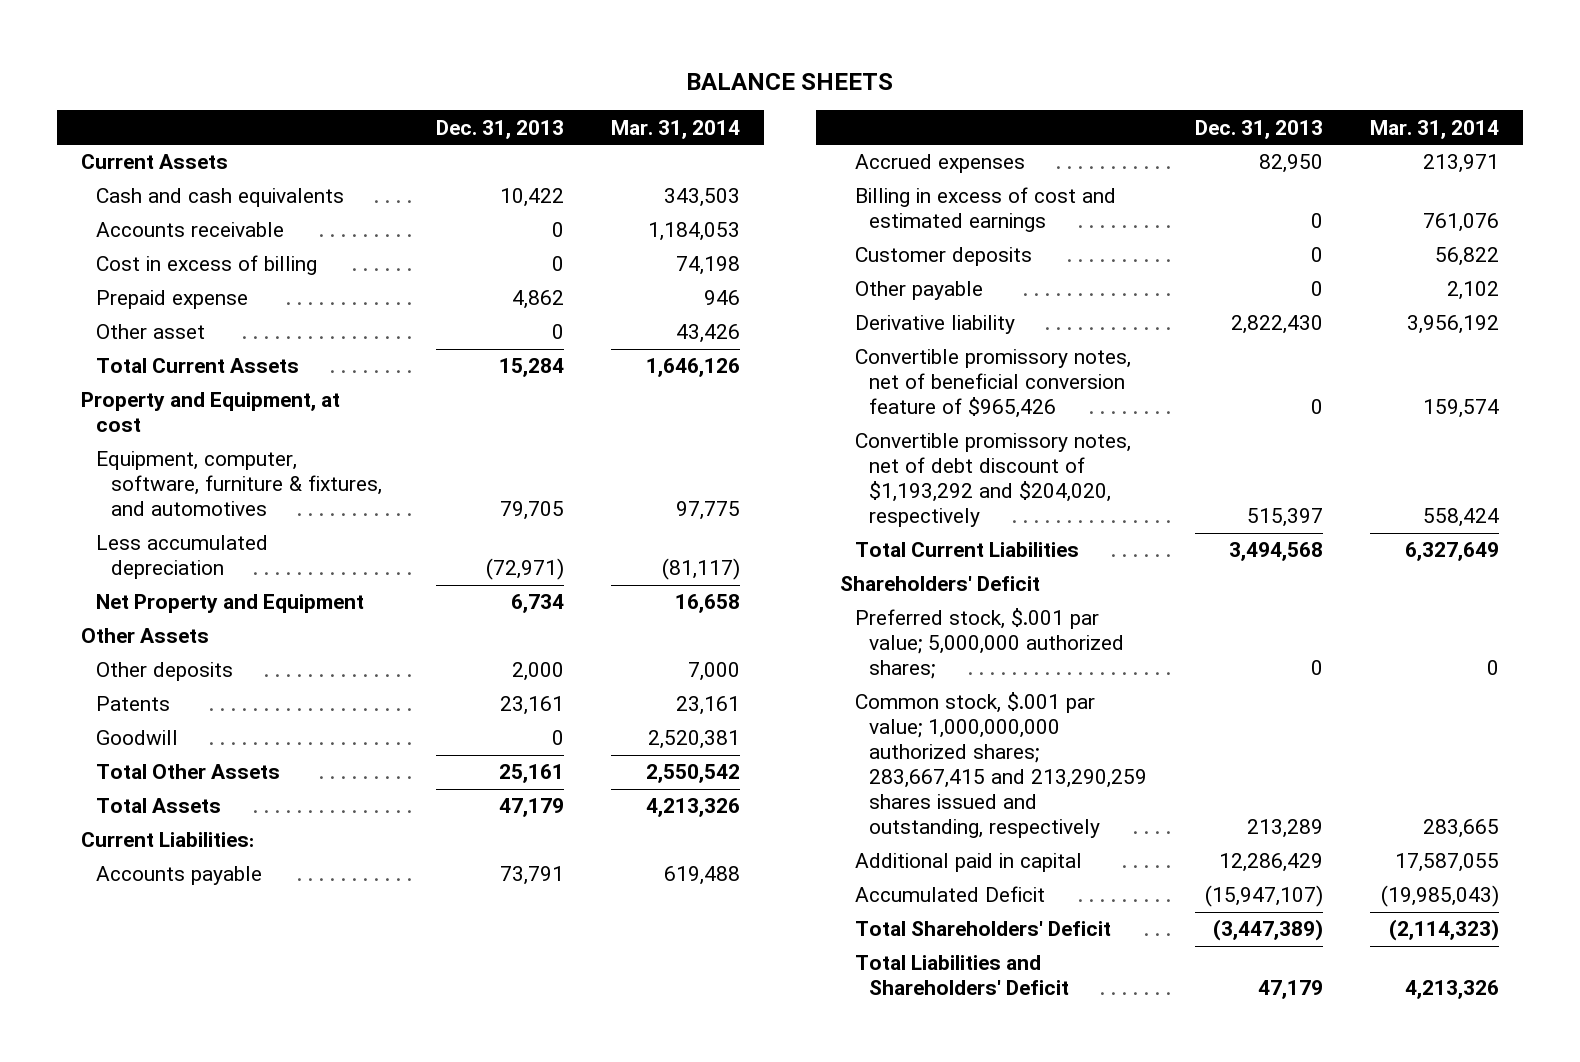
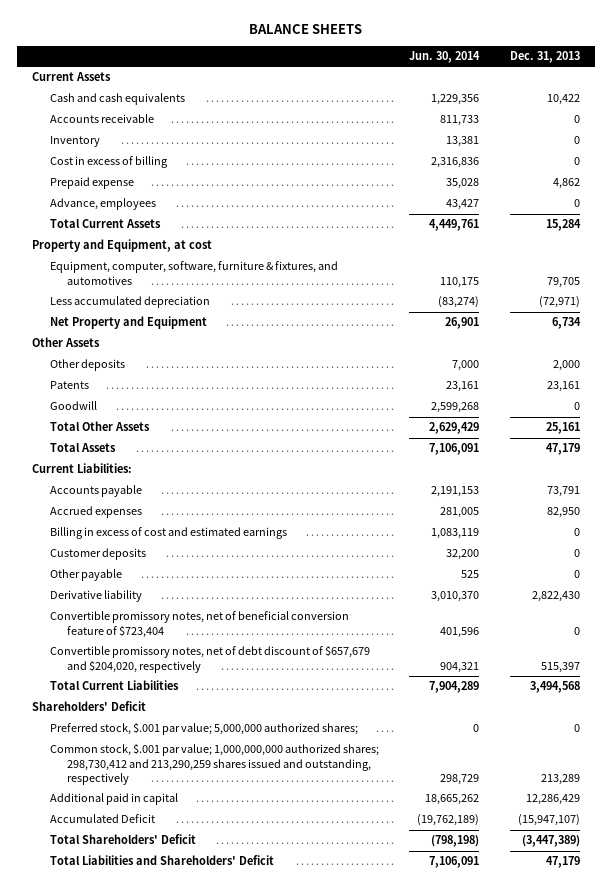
- | Dec. 31, 2013 | Mar. 31, 2014
+ | Jun. 30, 2014 | Dec. 31, 2013
+ Inventory | 13,381 | 0
- Other asset | 0 | 43,426
+ Advance, employees | 43,427 | 0
- Convertible promissory notes, net of beneficial conversion feature of $965,426 | 0 | 159,574
- Convertible promissory notes, net of debt discount of $1,193,292 and $204,020, respectively | 515,397 | 558,424
+ Convertible promissory notes, net of beneficial conversion feature of $723,404 | 401,596 | 0
+ Convertible promissory notes, net of debt discount of $657,679 and $204,020, respectively | 904,321 | 515,397
- Common stock, $.001 par value; 1,000,000,000 authorized shares; 283,667,415 and 213,290,259 shares issued and outstanding, respectively | 213,289 | 283,665
+ Common stock, $.001 par value; 1,000,000,000 authorized shares; 298,730,412 and 213,290,259 shares issued and outstanding, respectively | 298,729 | 213,289

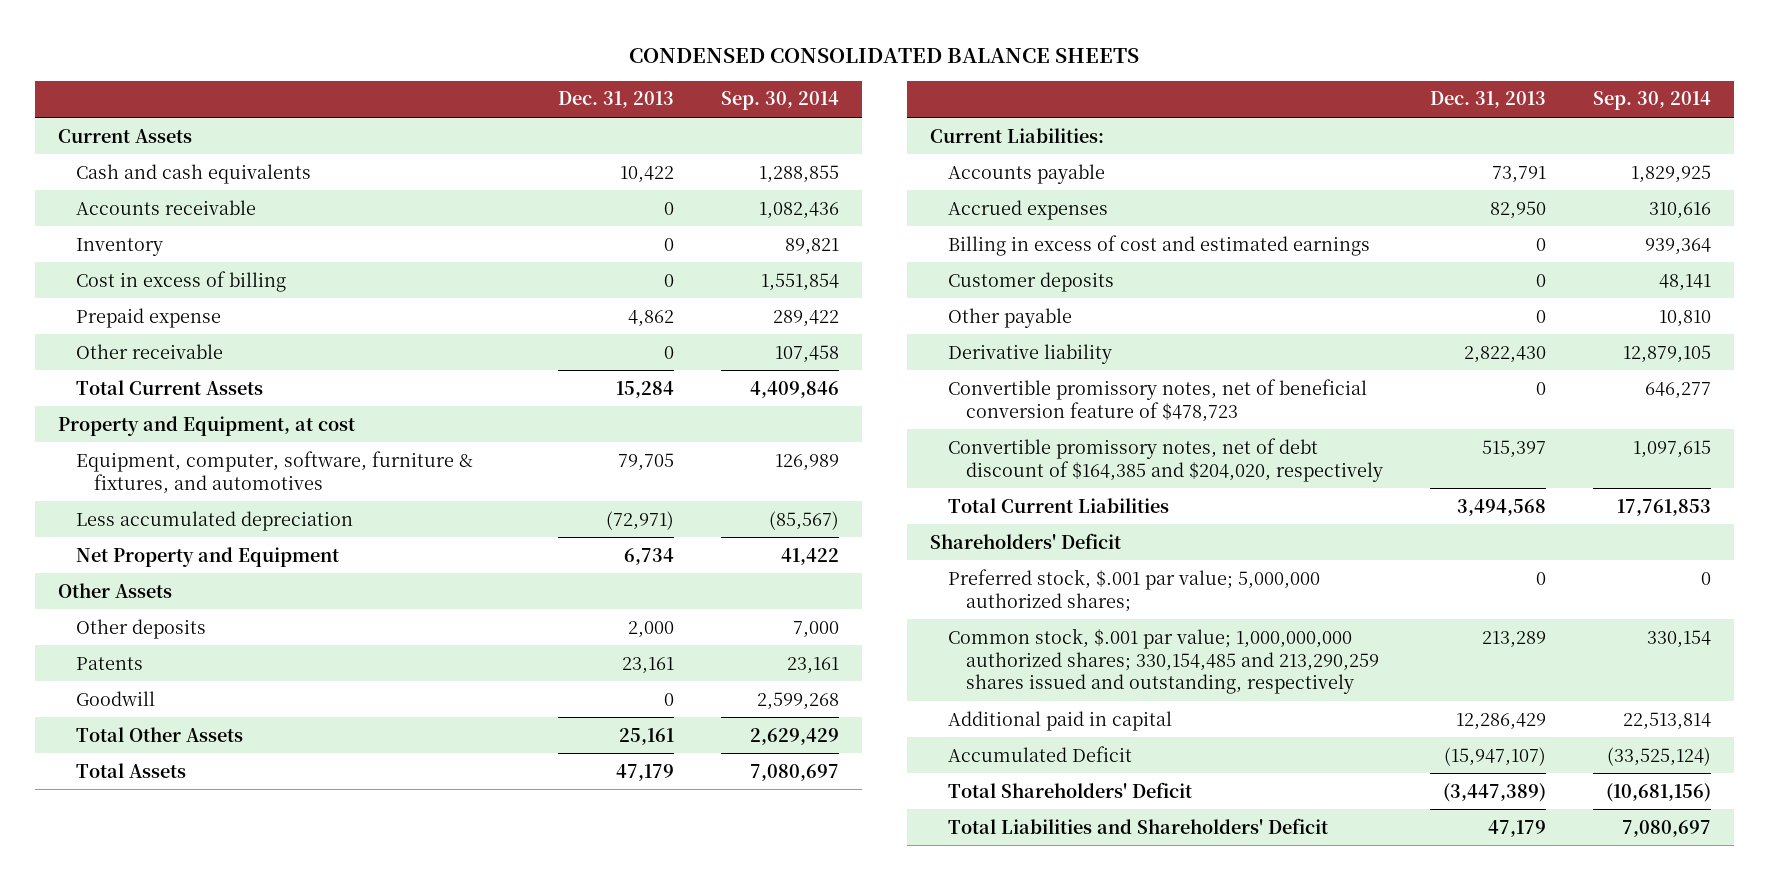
- BALANCE SHEETS
+ CONDENSED CONSOLIDATED BALANCE SHEETS
- | Jun. 30, 2014 | Dec. 31, 2013
+ | Dec. 31, 2013 | Sep. 30, 2014
- Advance, employees | 43,427 | 0
+ Other receivable | 0 | 107,458
- Convertible promissory notes, net of beneficial conversion feature of $723,404 | 401,596 | 0
- Convertible promissory notes, net of debt discount of $657,679 and $204,020, respectively | 904,321 | 515,397
+ Convertible promissory notes, net of beneficial conversion feature of $478,723 | 0 | 646,277
+ Convertible promissory notes, net of debt discount of $164,385 and $204,020, respectively | 515,397 | 1,097,615
- Common stock, $.001 par value; 1,000,000,000 authorized shares; 298,730,412 and 213,290,259 shares issued and outstanding, respectively | 298,729 | 213,289
+ Common stock, $.001 par value; 1,000,000,000 authorized shares; 330,154,485 and 213,290,259 shares issued and outstanding, respectively | 213,289 | 330,154

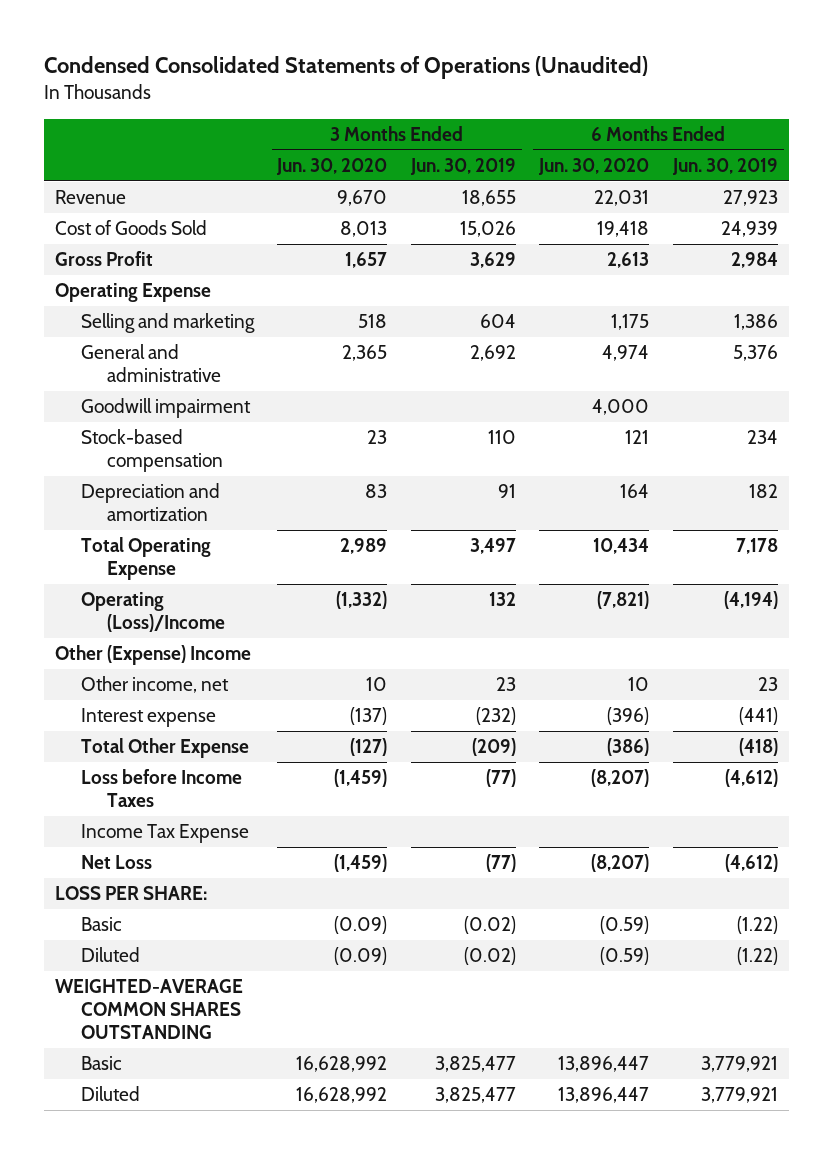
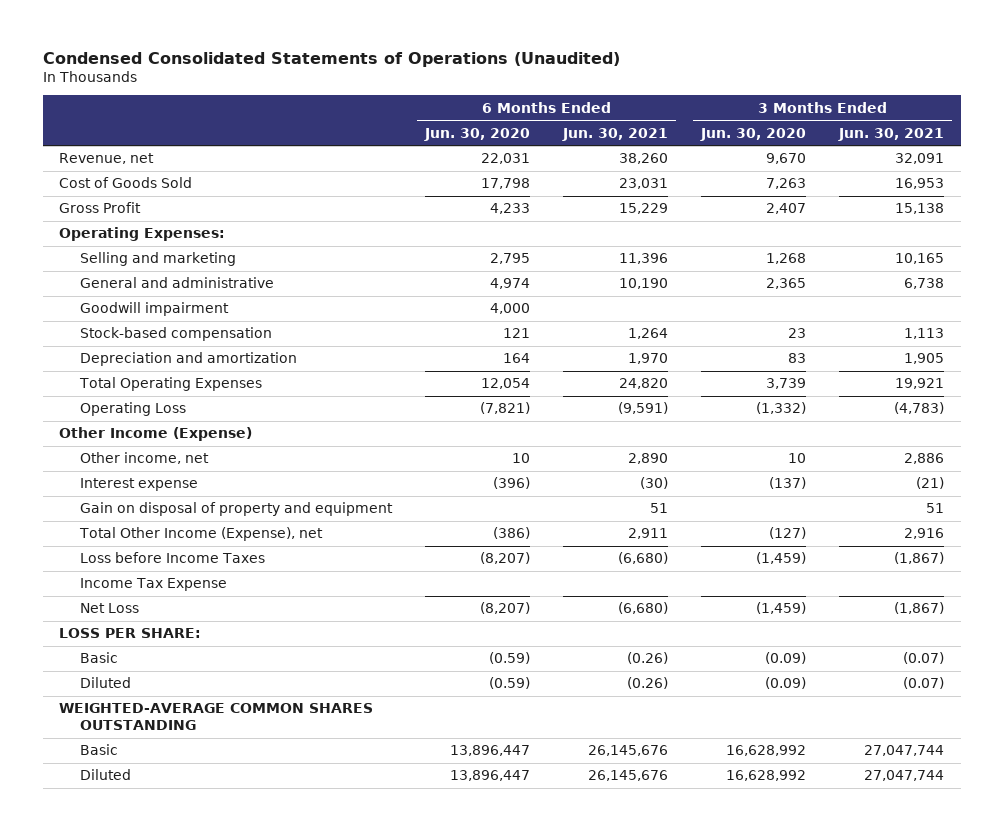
- | 3 Months Ended Jun. 30, 2020 | 3 Months Ended Jun. 30, 2019 | 6 Months Ended Jun. 30, 2020 | 6 Months Ended Jun. 30, 2019
+ | 6 Months Ended Jun. 30, 2020 | 6 Months Ended Jun. 30, 2021 | 3 Months Ended Jun. 30, 2020 | 3 Months Ended Jun. 30, 2021
- Revenue | 9,670 | 18,655 | 22,031 | 27,923
- Cost of Goods Sold | 8,013 | 15,026 | 19,418 | 24,939
- Gross Profit | 1,657 | 3,629 | 2,613 | 2,984
- Operating Expense
- Selling and marketing | 518 | 604 | 1,175 | 1,386
+ Revenue, net | 22,031 | 38,260 | 9,670 | 32,091
+ Cost of Goods Sold | 17,798 | 23,031 | 7,263 | 16,953
+ Gross Profit | 4,233 | 15,229 | 2,407 | 15,138
+ Operating Expenses:
+ Selling and marketing | 2,795 | 11,396 | 1,268 | 10,165
- Total Operating Expense | 2,989 | 3,497 | 10,434 | 7,178
- Operating (Loss)/Income | (1,332) | 132 | (7,821) | (4,194)
- Other (Expense) Income
+ Total Operating Expenses | 12,054 | 24,820 | 3,739 | 19,921
+ Operating Loss | (7,821) | (9,591) | (1,332) | (4,783)
+ Other Income (Expense)
- Total Other Expense | (127) | (209) | (386) | (418)
+ Gain on disposal of property and equipment | | 51 | | 51
+ Total Other Income (Expense), net | (386) | 2,911 | (127) | 2,916

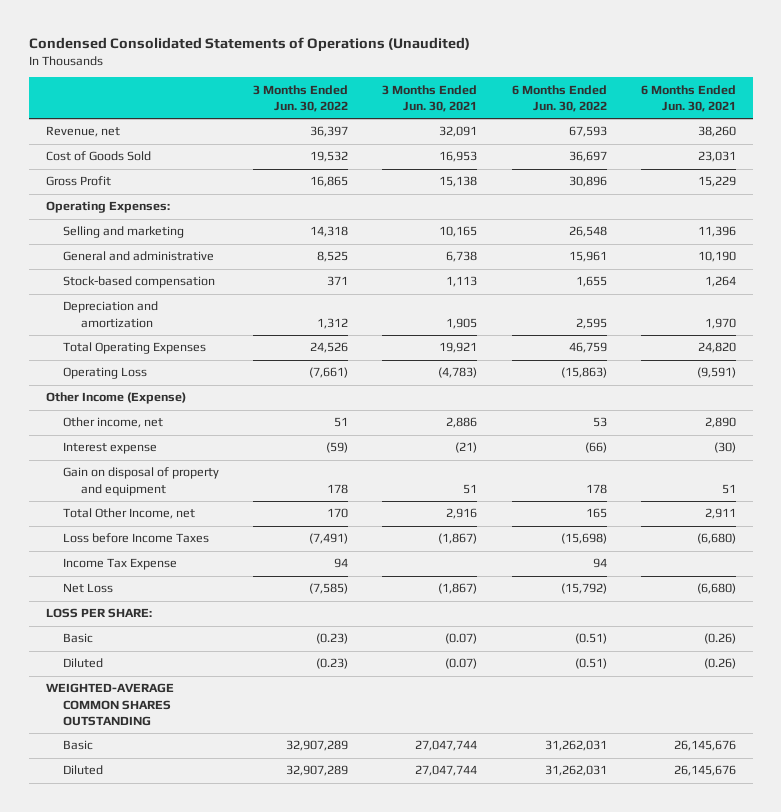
- | 6 Months Ended Jun. 30, 2020 | 6 Months Ended Jun. 30, 2021 | 3 Months Ended Jun. 30, 2020 | 3 Months Ended Jun. 30, 2021
+ | 3 Months Ended Jun. 30, 2022 | 3 Months Ended Jun. 30, 2021 | 6 Months Ended Jun. 30, 2022 | 6 Months Ended Jun. 30, 2021
- Goodwill impairment | 4,000 | | |
- Total Other Income (Expense), net | (386) | 2,911 | (127) | 2,916
+ Total Other Income, net | 170 | 2,916 | 165 | 2,911

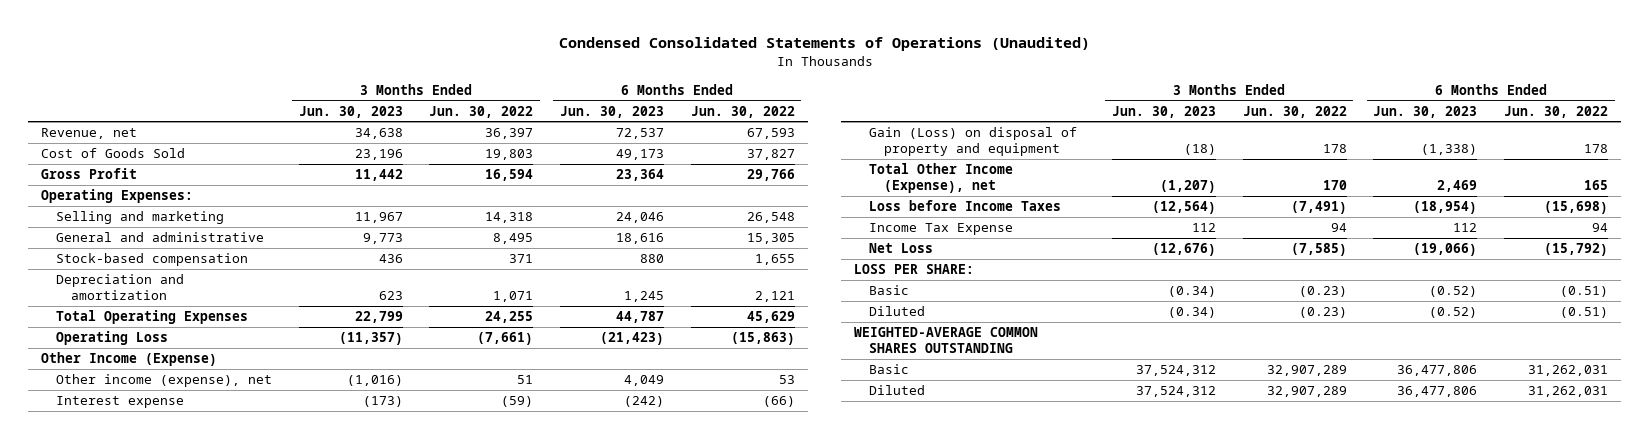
- | 3 Months Ended Jun. 30, 2022 | 3 Months Ended Jun. 30, 2021 | 6 Months Ended Jun. 30, 2022 | 6 Months Ended Jun. 30, 2021
+ | 3 Months Ended Jun. 30, 2023 | 3 Months Ended Jun. 30, 2022 | 6 Months Ended Jun. 30, 2023 | 6 Months Ended Jun. 30, 2022
- Cost of Goods Sold | 19,532 | 16,953 | 36,697 | 23,031
- Gross Profit | 16,865 | 15,138 | 30,896 | 15,229
+ Cost of Goods Sold | 23,196 | 19,803 | 49,173 | 37,827
+ Gross Profit | 11,442 | 16,594 | 23,364 | 29,766
- General and administrative | 8,525 | 6,738 | 15,961 | 10,190
+ General and administrative | 9,773 | 8,495 | 18,616 | 15,305
- Depreciation and amortization | 1,312 | 1,905 | 2,595 | 1,970
- Total Operating Expenses | 24,526 | 19,921 | 46,759 | 24,820
+ Depreciation and amortization | 623 | 1,071 | 1,245 | 2,121
+ Total Operating Expenses | 22,799 | 24,255 | 44,787 | 45,629
- Other income, net | 51 | 2,886 | 53 | 2,890
+ Other income (expense), net | (1,016) | 51 | 4,049 | 53
- Gain on disposal of property and equipment | 178 | 51 | 178 | 51
- Total Other Income, net | 170 | 2,916 | 165 | 2,911
+ Gain (Loss) on disposal of property and equipment | (18) | 178 | (1,338) | 178
+ Total Other Income (Expense), net | (1,207) | 170 | 2,469 | 165

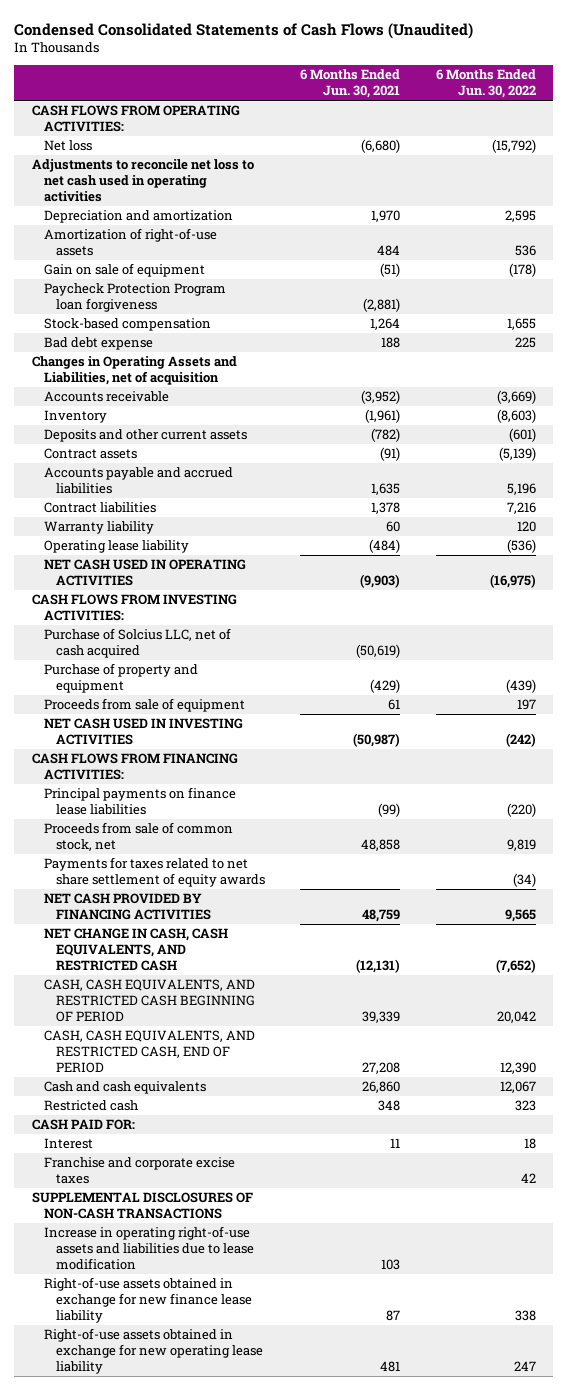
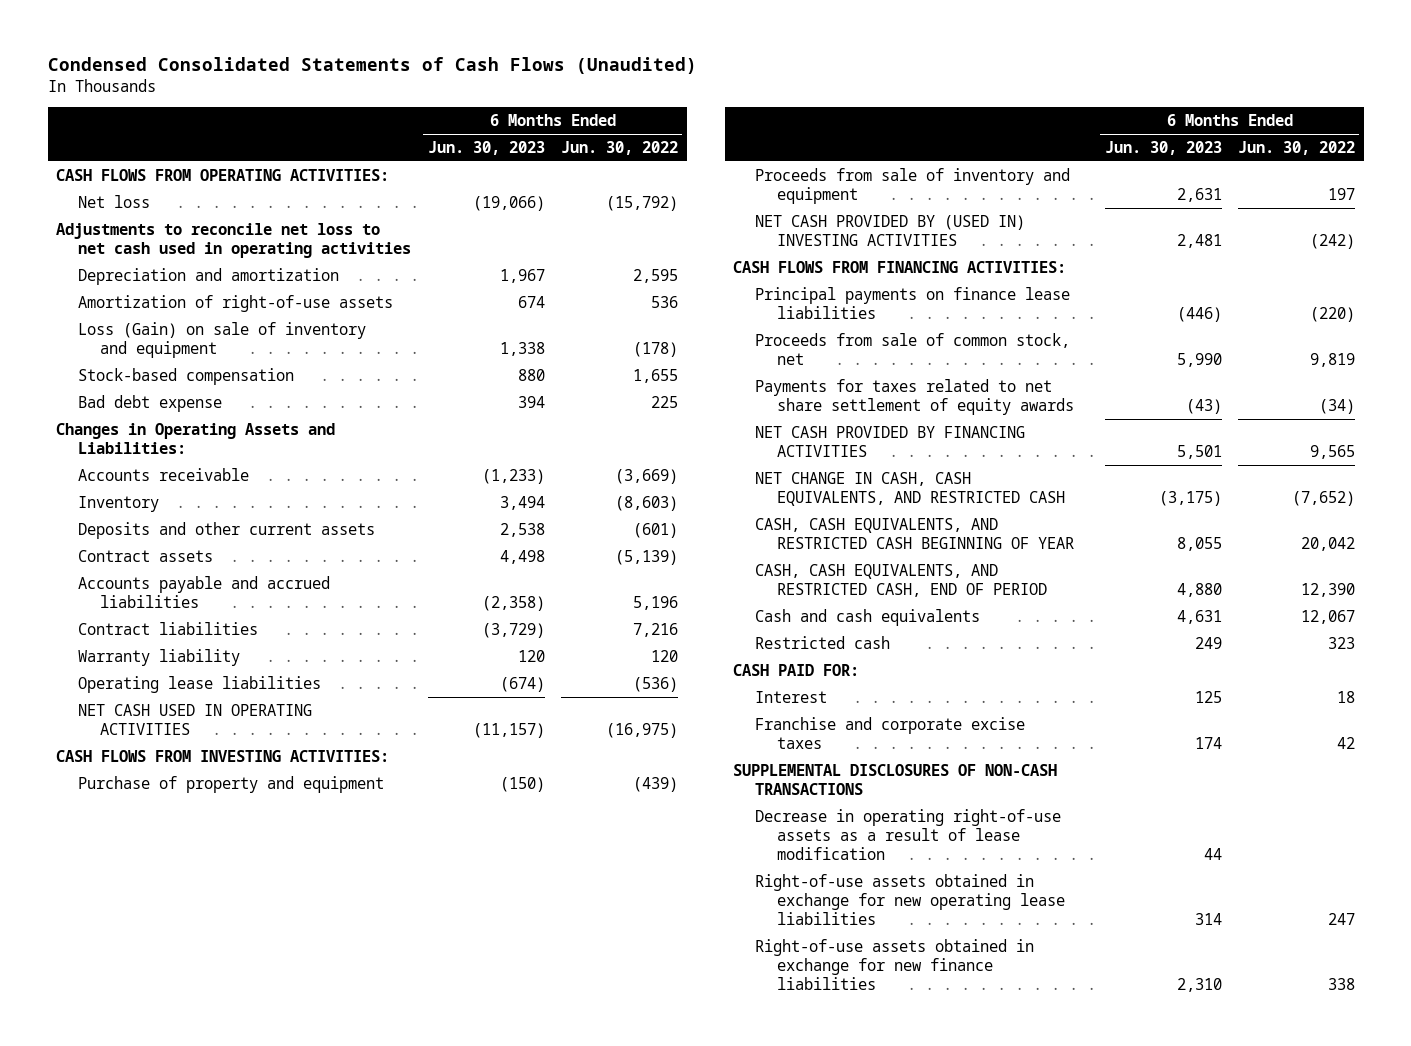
- | 6 Months Ended Jun. 30, 2021 | 6 Months Ended Jun. 30, 2022
+ | 6 Months Ended Jun. 30, 2023 | 6 Months Ended Jun. 30, 2022
- Gain on sale of equipment | (51) | (178)
- Paycheck Protection Program loan forgiveness | (2,881) |
+ Loss (Gain) on sale of inventory and equipment | 1,338 | (178)
- Changes in Operating Assets and Liabilities, net of acquisition
+ Changes in Operating Assets and Liabilities:
- Operating lease liability | (484) | (536)
+ Operating lease liabilities | (674) | (536)
- Purchase of Solcius LLC, net of cash acquired | (50,619) |
- Proceeds from sale of equipment | 61 | 197
- NET CASH USED IN INVESTING ACTIVITIES | (50,987) | (242)
+ Proceeds from sale of inventory and equipment | 2,631 | 197
+ NET CASH PROVIDED BY (USED IN) INVESTING ACTIVITIES | 2,481 | (242)
- CASH, CASH EQUIVALENTS, AND RESTRICTED CASH BEGINNING OF PERIOD | 39,339 | 20,042
+ CASH, CASH EQUIVALENTS, AND RESTRICTED CASH BEGINNING OF YEAR | 8,055 | 20,042
- Increase in operating right-of-use assets and liabilities due to lease modification | 103 |
- Right-of-use assets obtained in exchange for new finance lease liability | 87 | 338
- Right-of-use assets obtained in exchange for new operating lease liability | 481 | 247
+ Decrease in operating right-of-use assets as a result of lease modification | 44 |
+ Right-of-use assets obtained in exchange for new operating lease liabilities | 314 | 247
+ Right-of-use assets obtained in exchange for new finance liabilities | 2,310 | 338

